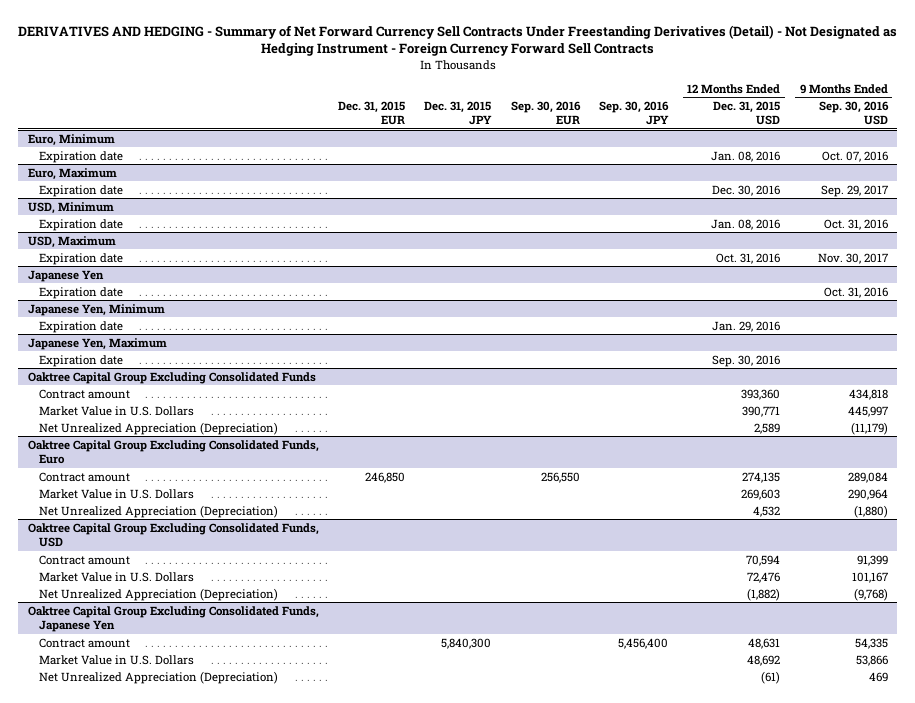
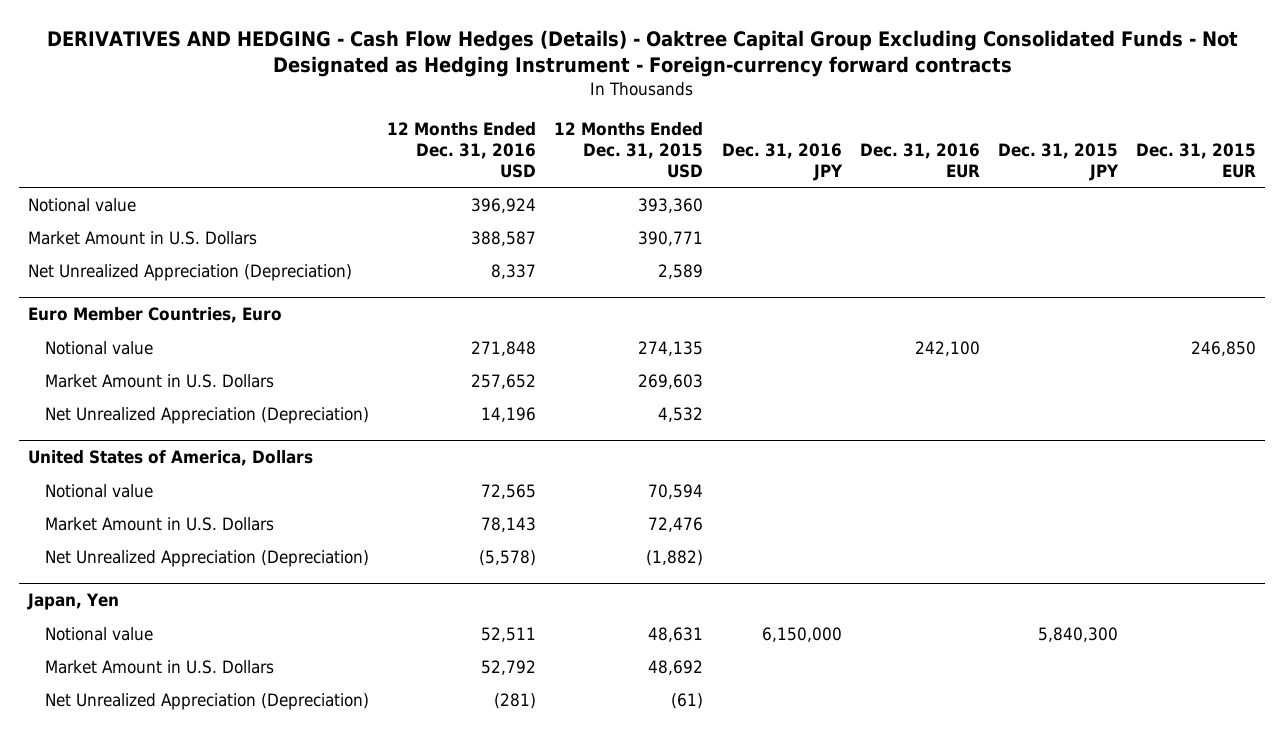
- DERIVATIVES AND HEDGING - Summary of Net Forward Currency Sell Contracts Under Freestanding Derivatives (Detail) - Not Designated as Hedging Instrument - Foreign Currency Forward Sell Contracts
+ DERIVATIVES AND HEDGING - Cash Flow Hedges (Details) - Oaktree Capital Group Excluding Consolidated Funds - Not Designated as Hedging Instrument - Foreign-currency forward contracts
- | Dec. 31, 2015 EUR | Dec. 31, 2015 JPY | Sep. 30, 2016 EUR | Sep. 30, 2016 JPY | 12 Months Ended Dec. 31, 2015 USD | 9 Months Ended Sep. 30, 2016 USD
+ | 12 Months Ended Dec. 31, 2016 USD | 12 Months Ended Dec. 31, 2015 USD | Dec. 31, 2016 JPY | Dec. 31, 2016 EUR | Dec. 31, 2015 JPY | Dec. 31, 2015 EUR
- Euro, Minimum
- Expiration date | | | | | Jan. 08, 2016 | Oct. 07, 2016
- Euro, Maximum
- Expiration date | | | | | Dec. 30, 2016 | Sep. 29, 2017
- USD, Minimum
- Expiration date | | | | | Jan. 08, 2016 | Oct. 31, 2016
- USD, Maximum
- Expiration date | | | | | Oct. 31, 2016 | Nov. 30, 2017
- Japanese Yen
- Expiration date | | | | | | Oct. 31, 2016
- Japanese Yen, Minimum
- Expiration date | | | | | Jan. 29, 2016 |
- Japanese Yen, Maximum
- Expiration date | | | | | Sep. 30, 2016 |
- Oaktree Capital Group Excluding Consolidated Funds
- Contract amount | | | | | 393,360 | 434,818
- Market Value in U.S. Dollars | | | | | 390,771 | 445,997
+ Notional value | 396,924 | 393,360 | | | |
+ Market Amount in U.S. Dollars | 388,587 | 390,771 | | | |
- Oaktree Capital Group Excluding Consolidated Funds, Euro
- Contract amount | 246,850 | | 256,550 | | 274,135 | 289,084
- Market Value in U.S. Dollars | | | | | 269,603 | 290,964
+ Euro Member Countries, Euro
+ Notional value | 271,848 | 274,135 | | 242,100 | | 246,850
+ Market Amount in U.S. Dollars | 257,652 | 269,603 | | | |
- Oaktree Capital Group Excluding Consolidated Funds, USD
- Contract amount | | | | | 70,594 | 91,399
- Market Value in U.S. Dollars | | | | | 72,476 | 101,167
+ United States of America, Dollars
+ Notional value | 72,565 | 70,594 | | | |
+ Market Amount in U.S. Dollars | 78,143 | 72,476 | | | |
- Oaktree Capital Group Excluding Consolidated Funds, Japanese Yen
- Contract amount | | 5,840,300 | | 5,456,400 | 48,631 | 54,335
- Market Value in U.S. Dollars | | | | | 48,692 | 53,866
+ Japan, Yen
+ Notional value | 52,511 | 48,631 | 6,150,000 | | 5,840,300 |
+ Market Amount in U.S. Dollars | 52,792 | 48,692 | | | |

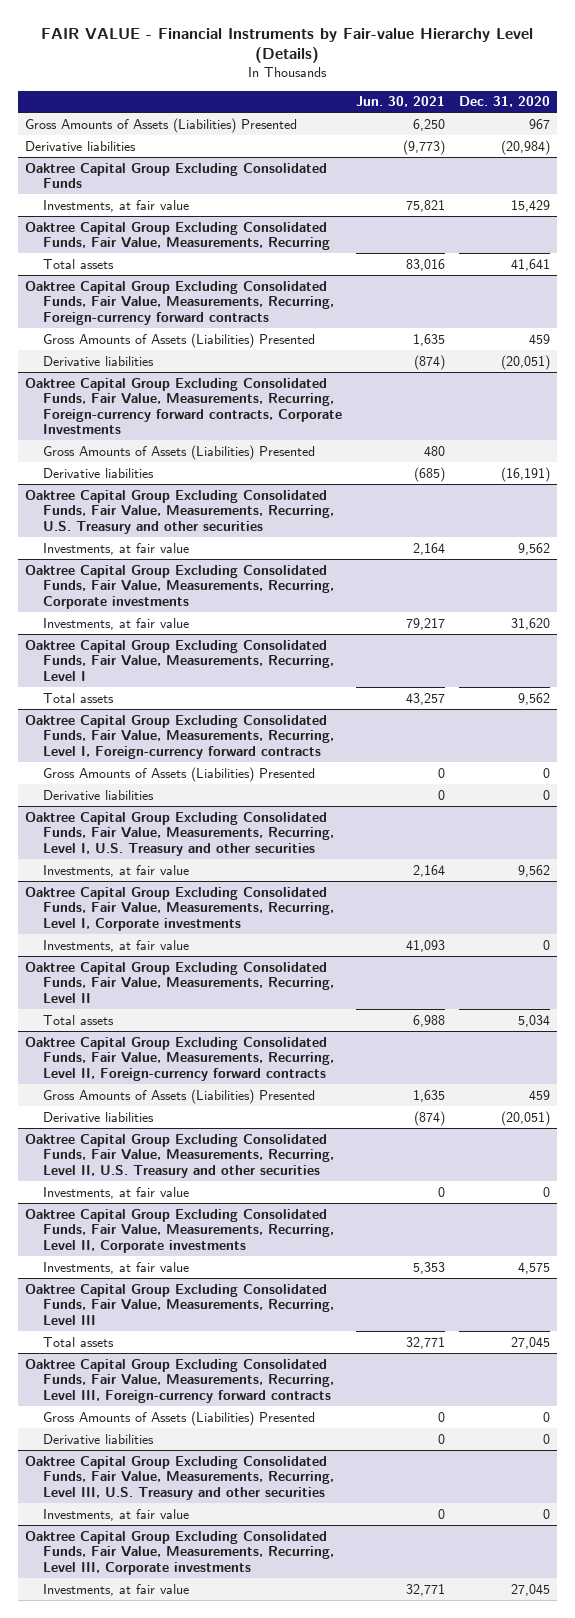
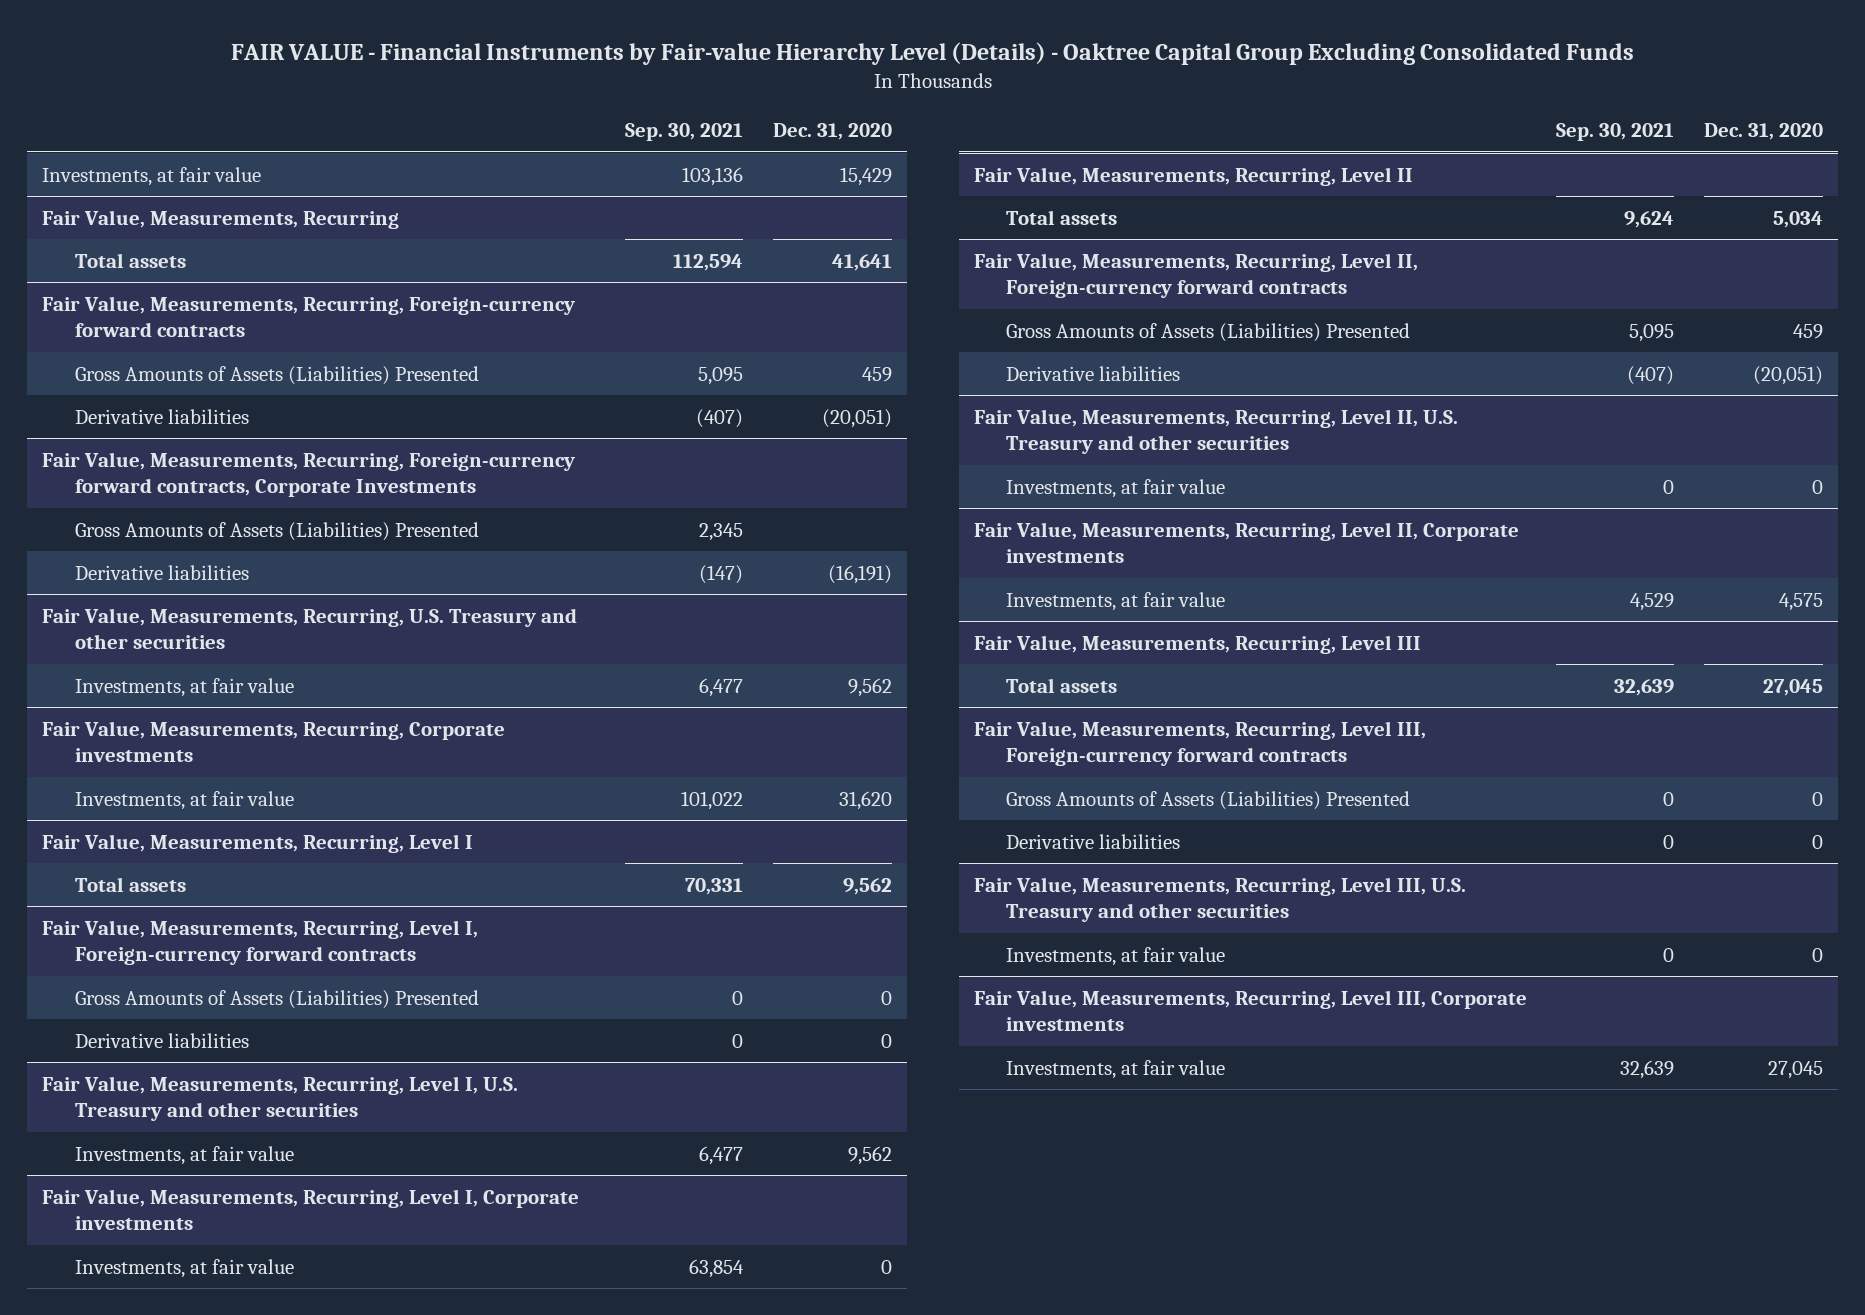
- FAIR VALUE - Financial Instruments by Fair-value Hierarchy Level (Details)
+ FAIR VALUE - Financial Instruments by Fair-value Hierarchy Level (Details) - Oaktree Capital Group Excluding Consolidated Funds
- | Jun. 30, 2021 | Dec. 31, 2020
+ | Sep. 30, 2021 | Dec. 31, 2020
- Gross Amounts of Assets (Liabilities) Presented | 6,250 | 967
- Derivative liabilities | (9,773) | (20,984)
- Oaktree Capital Group Excluding Consolidated Funds
- Oaktree Capital Group Excluding Consolidated Funds, Fair Value, Measurements, Recurring
+ Fair Value, Measurements, Recurring
- Oaktree Capital Group Excluding Consolidated Funds, Fair Value, Measurements, Recurring, Foreign-currency forward contracts
+ Fair Value, Measurements, Recurring, Foreign-currency forward contracts
- Oaktree Capital Group Excluding Consolidated Funds, Fair Value, Measurements, Recurring, Foreign-currency forward contracts, Corporate Investments
+ Fair Value, Measurements, Recurring, Foreign-currency forward contracts, Corporate Investments
- Oaktree Capital Group Excluding Consolidated Funds, Fair Value, Measurements, Recurring, U.S. Treasury and other securities
+ Fair Value, Measurements, Recurring, U.S. Treasury and other securities
- Oaktree Capital Group Excluding Consolidated Funds, Fair Value, Measurements, Recurring, Corporate investments
+ Fair Value, Measurements, Recurring, Corporate investments
- Oaktree Capital Group Excluding Consolidated Funds, Fair Value, Measurements, Recurring, Level I
+ Fair Value, Measurements, Recurring, Level I
- Oaktree Capital Group Excluding Consolidated Funds, Fair Value, Measurements, Recurring, Level I, Foreign-currency forward contracts
+ Fair Value, Measurements, Recurring, Level I, Foreign-currency forward contracts
- Oaktree Capital Group Excluding Consolidated Funds, Fair Value, Measurements, Recurring, Level I, U.S. Treasury and other securities
+ Fair Value, Measurements, Recurring, Level I, U.S. Treasury and other securities
- Oaktree Capital Group Excluding Consolidated Funds, Fair Value, Measurements, Recurring, Level I, Corporate investments
+ Fair Value, Measurements, Recurring, Level I, Corporate investments
- Oaktree Capital Group Excluding Consolidated Funds, Fair Value, Measurements, Recurring, Level II
+ Fair Value, Measurements, Recurring, Level II
- Oaktree Capital Group Excluding Consolidated Funds, Fair Value, Measurements, Recurring, Level II, Foreign-currency forward contracts
+ Fair Value, Measurements, Recurring, Level II, Foreign-currency forward contracts
- Oaktree Capital Group Excluding Consolidated Funds, Fair Value, Measurements, Recurring, Level II, U.S. Treasury and other securities
+ Fair Value, Measurements, Recurring, Level II, U.S. Treasury and other securities
- Oaktree Capital Group Excluding Consolidated Funds, Fair Value, Measurements, Recurring, Level II, Corporate investments
+ Fair Value, Measurements, Recurring, Level II, Corporate investments
- Oaktree Capital Group Excluding Consolidated Funds, Fair Value, Measurements, Recurring, Level III
+ Fair Value, Measurements, Recurring, Level III
- Oaktree Capital Group Excluding Consolidated Funds, Fair Value, Measurements, Recurring, Level III, Foreign-currency forward contracts
+ Fair Value, Measurements, Recurring, Level III, Foreign-currency forward contracts
- Oaktree Capital Group Excluding Consolidated Funds, Fair Value, Measurements, Recurring, Level III, U.S. Treasury and other securities
+ Fair Value, Measurements, Recurring, Level III, U.S. Treasury and other securities
- Oaktree Capital Group Excluding Consolidated Funds, Fair Value, Measurements, Recurring, Level III, Corporate investments
+ Fair Value, Measurements, Recurring, Level III, Corporate investments

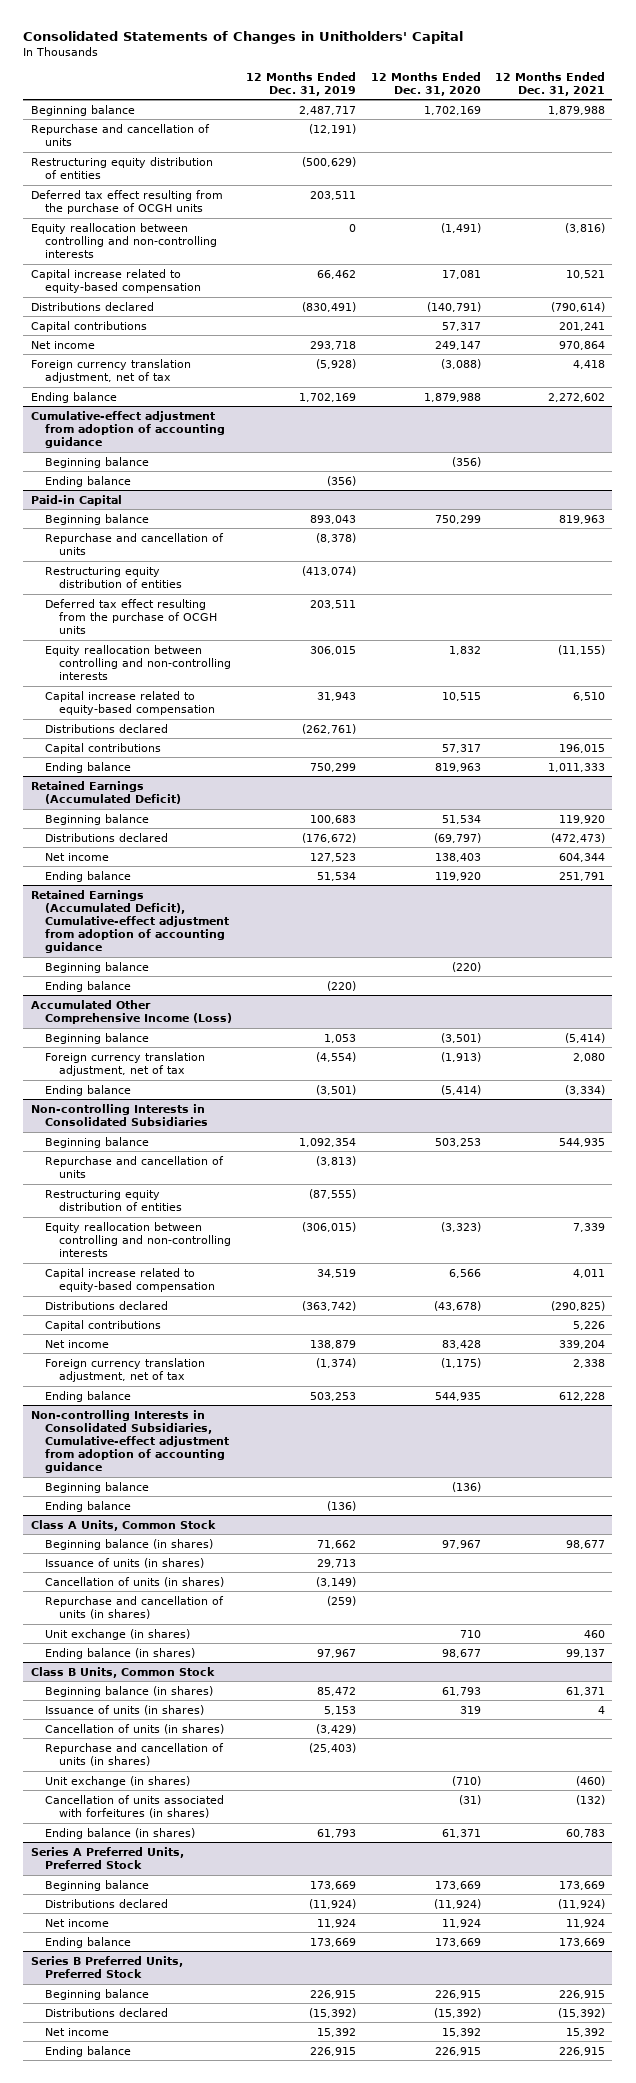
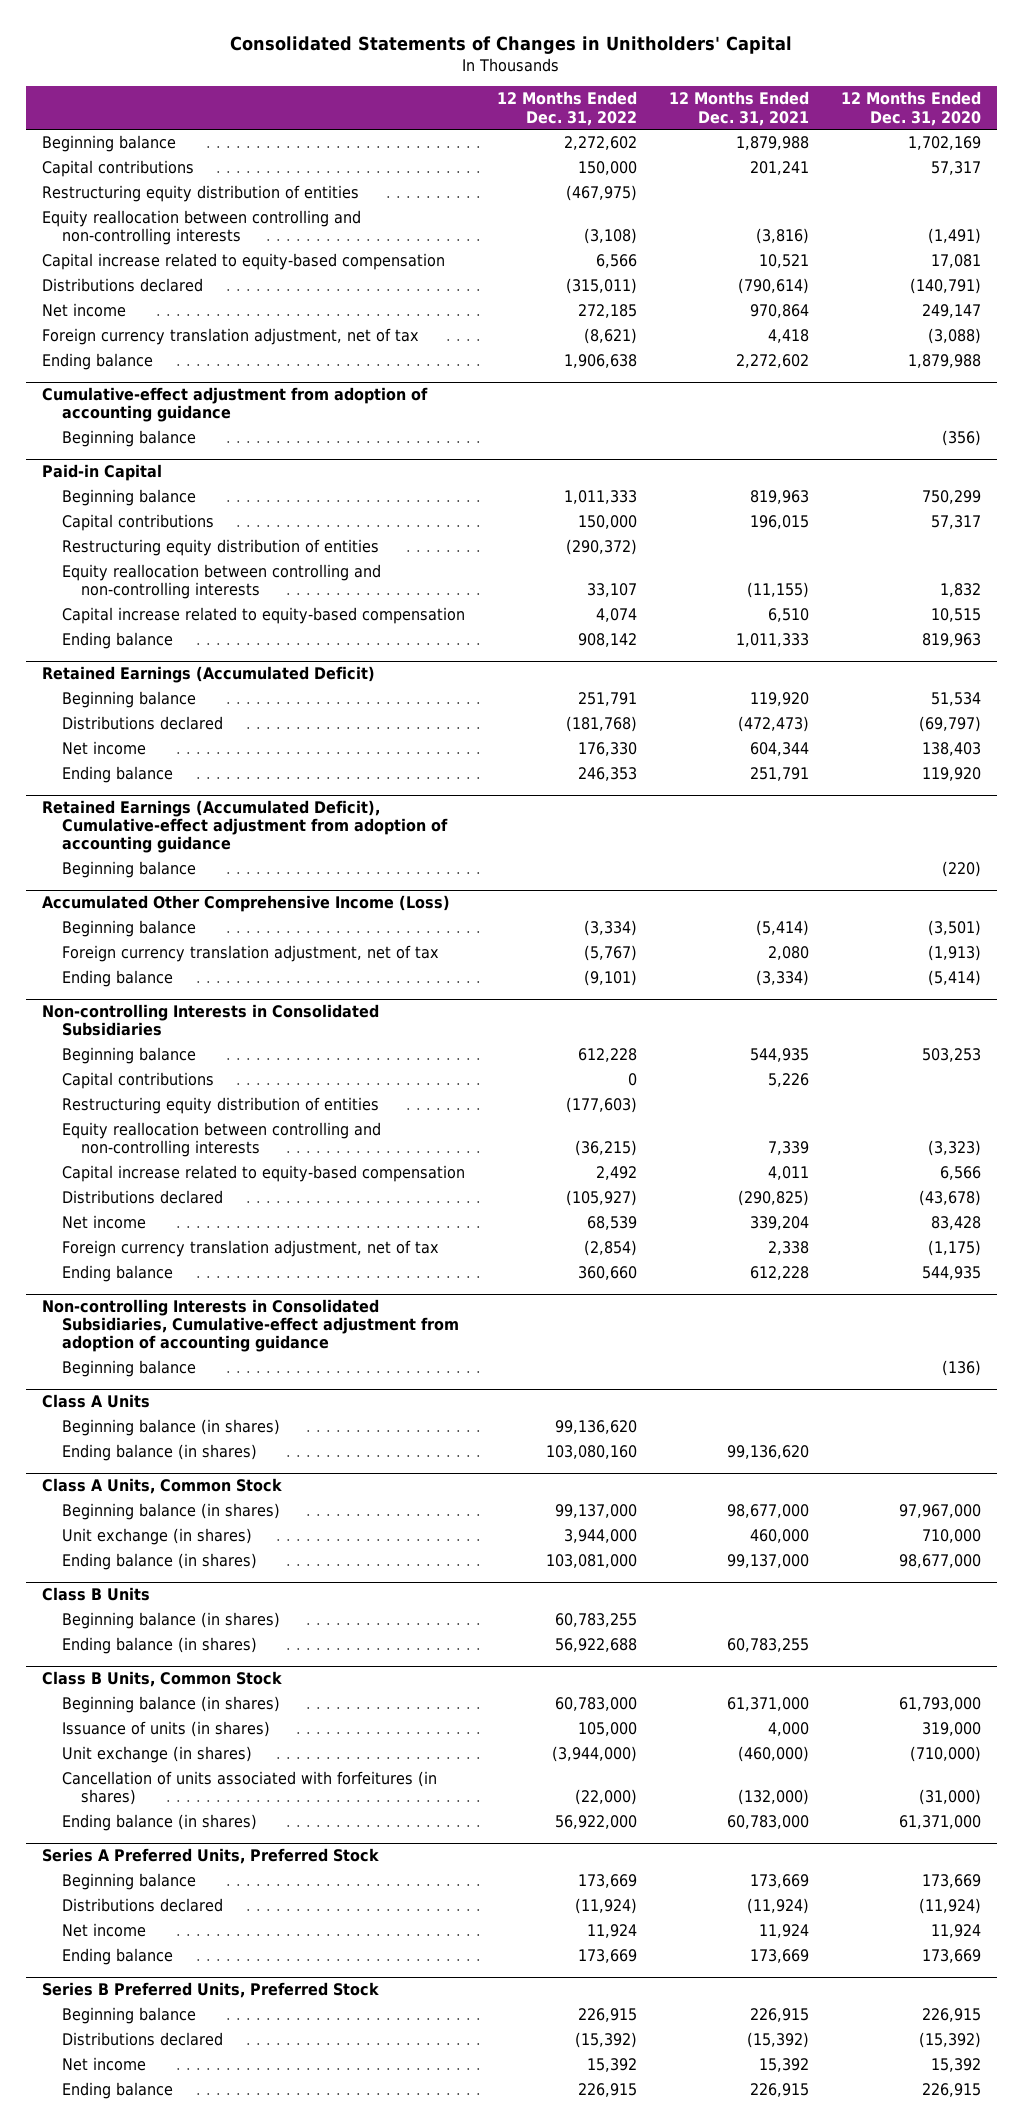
- | 12 Months Ended Dec. 31, 2019 | 12 Months Ended Dec. 31, 2020 | 12 Months Ended Dec. 31, 2021
+ | 12 Months Ended Dec. 31, 2022 | 12 Months Ended Dec. 31, 2021 | 12 Months Ended Dec. 31, 2020
- Repurchase and cancellation of units | (12,191) | |
moved up: Capital contributions | 150,000 | 201,241 | 57,317
- Deferred tax effect resulting from the purchase of OCGH units | 203,511 | |
@ Cumulative-effect adjustment from adoption of accounting guidance
- Ending balance | (356) | |
@ Paid-in Capital
- Repurchase and cancellation of units | (8,378) | |
moved up: Capital contributions | 150,000 | 196,015 | 57,317
- Deferred tax effect resulting from the purchase of OCGH units | 203,511 | |
- Distributions declared | (262,761) | |
@ Retained Earnings (Accumulated Deficit), Cumulative-effect adjustment from adoption of accounting guidance
- Ending balance | (220) | |
@ Non-controlling Interests in Consolidated Subsidiaries
- Repurchase and cancellation of units | (3,813) | |
moved up: Capital contributions | 0 | 5,226 |
@ Non-controlling Interests in Consolidated Subsidiaries, Cumulative-effect adjustment from adoption of accounting guidance
- Ending balance | (136) | |
+ Class A Units
+ Beginning balance (in shares) | 99,136,620 | |
+ Ending balance (in shares) | 103,080,160 | 99,136,620 |
@ Class A Units, Common Stock
- Beginning balance (in shares) | 71,662 | 97,967 | 98,677
- Issuance of units (in shares) | 29,713 | |
- Cancellation of units (in shares) | (3,149) | |
- Repurchase and cancellation of units (in shares) | (259) | |
- Unit exchange (in shares) | | 710 | 460
- Ending balance (in shares) | 97,967 | 98,677 | 99,137
+ Beginning balance (in shares) | 99,137,000 | 98,677,000 | 97,967,000
+ Unit exchange (in shares) | 3,944,000 | 460,000 | 710,000
+ Ending balance (in shares) | 103,081,000 | 99,137,000 | 98,677,000
+ Class B Units
+ Beginning balance (in shares) | 60,783,255 | |
+ Ending balance (in shares) | 56,922,688 | 60,783,255 |
@ Class B Units, Common Stock
- Beginning balance (in shares) | 85,472 | 61,793 | 61,371
- Issuance of units (in shares) | 5,153 | 319 | 4
- Cancellation of units (in shares) | (3,429) | |
- Repurchase and cancellation of units (in shares) | (25,403) | |
- Unit exchange (in shares) | | (710) | (460)
- Cancellation of units associated with forfeitures (in shares) | | (31) | (132)
- Ending balance (in shares) | 61,793 | 61,371 | 60,783
+ Beginning balance (in shares) | 60,783,000 | 61,371,000 | 61,793,000
+ Issuance of units (in shares) | 105,000 | 4,000 | 319,000
+ Unit exchange (in shares) | (3,944,000) | (460,000) | (710,000)
+ Cancellation of units associated with forfeitures (in shares) | (22,000) | (132,000) | (31,000)
+ Ending balance (in shares) | 56,922,000 | 60,783,000 | 61,371,000

